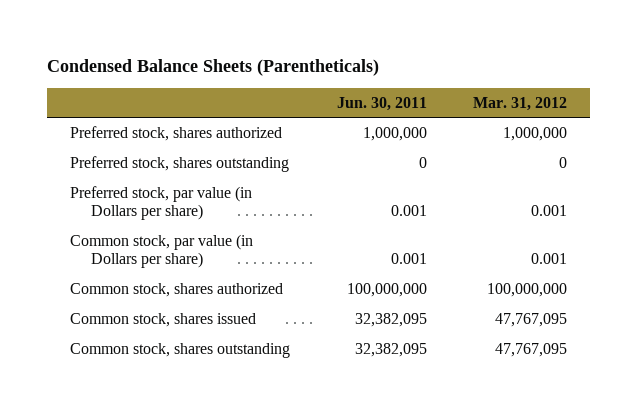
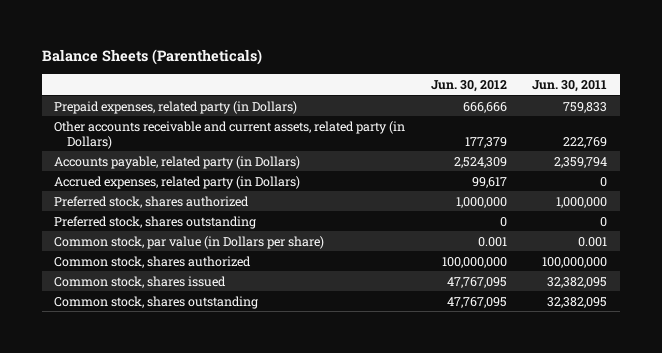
- Condensed Balance Sheets (Parentheticals)
+ Balance Sheets (Parentheticals)
- | Jun. 30, 2011 | Mar. 31, 2012
+ | Jun. 30, 2012 | Jun. 30, 2011
+ Prepaid expenses, related party (in Dollars) | 666,666 | 759,833
+ Other accounts receivable and current assets, related party (in Dollars) | 177,379 | 222,769
+ Accounts payable, related party (in Dollars) | 2,524,309 | 2,359,794
+ Accrued expenses, related party (in Dollars) | 99,617 | 0
- Preferred stock, par value (in Dollars per share) | 0.001 | 0.001

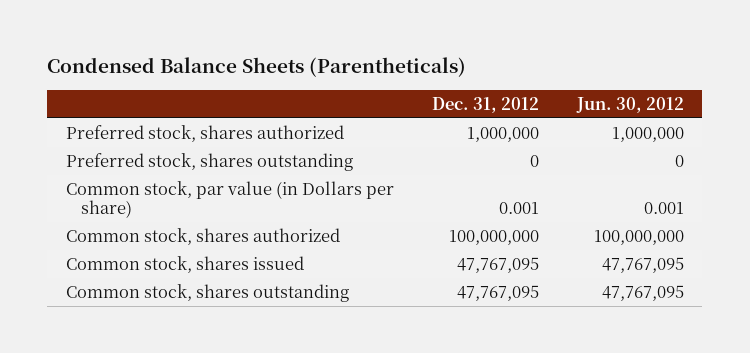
- Balance Sheets (Parentheticals)
+ Condensed Balance Sheets (Parentheticals)
- | Jun. 30, 2012 | Jun. 30, 2011
+ | Dec. 31, 2012 | Jun. 30, 2012
- Prepaid expenses, related party (in Dollars) | 666,666 | 759,833
- Other accounts receivable and current assets, related party (in Dollars) | 177,379 | 222,769
- Accounts payable, related party (in Dollars) | 2,524,309 | 2,359,794
- Accrued expenses, related party (in Dollars) | 99,617 | 0

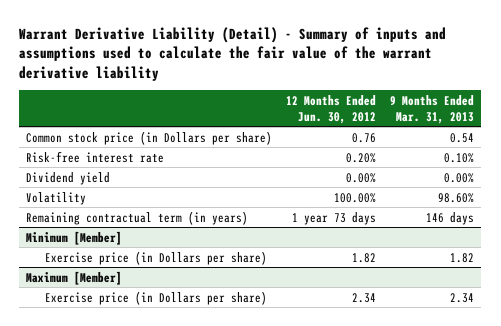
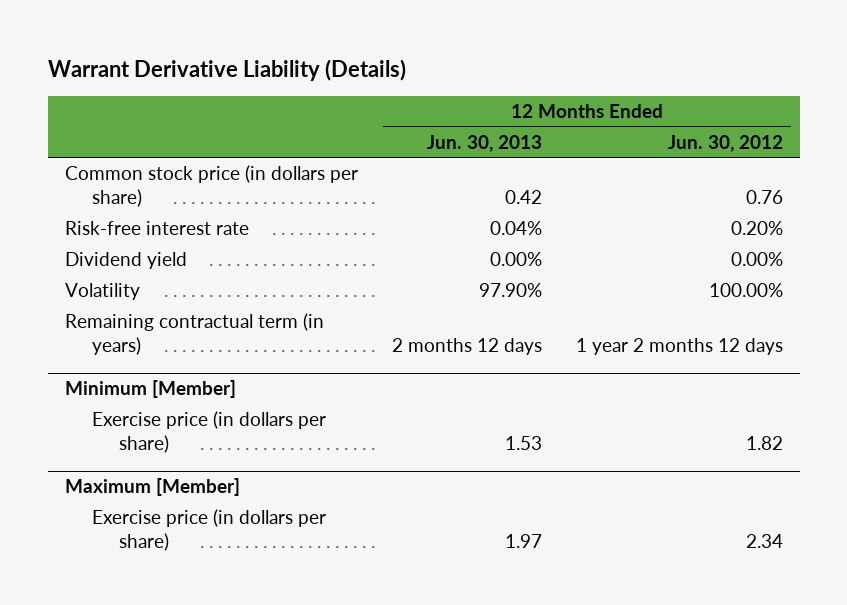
- Warrant Derivative Liability (Detail) - Summary of inputs and assumptions used to calculate the fair value of the warrant derivative liability
+ Warrant Derivative Liability (Details)
- | 12 Months Ended Jun. 30, 2012 | 9 Months Ended Mar. 31, 2013
+ | 12 Months Ended Jun. 30, 2013 | 12 Months Ended Jun. 30, 2012
- Common stock price (in Dollars per share) | 0.76 | 0.54
+ Common stock price (in dollars per share) | 0.42 | 0.76
- Remaining contractual term (in years) | 1 year 73 days | 146 days
+ Remaining contractual term (in years) | 2 months 12 days | 1 year 2 months 12 days
@ Minimum [Member]
- Exercise price (in Dollars per share) | 1.82 | 1.82
+ Exercise price (in dollars per share) | 1.53 | 1.82
@ Maximum [Member]
- Exercise price (in Dollars per share) | 2.34 | 2.34
+ Exercise price (in dollars per share) | 1.97 | 2.34

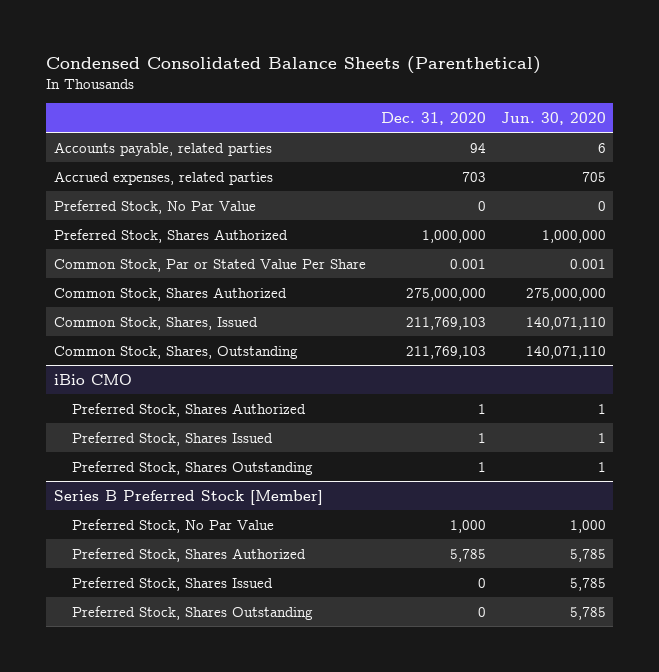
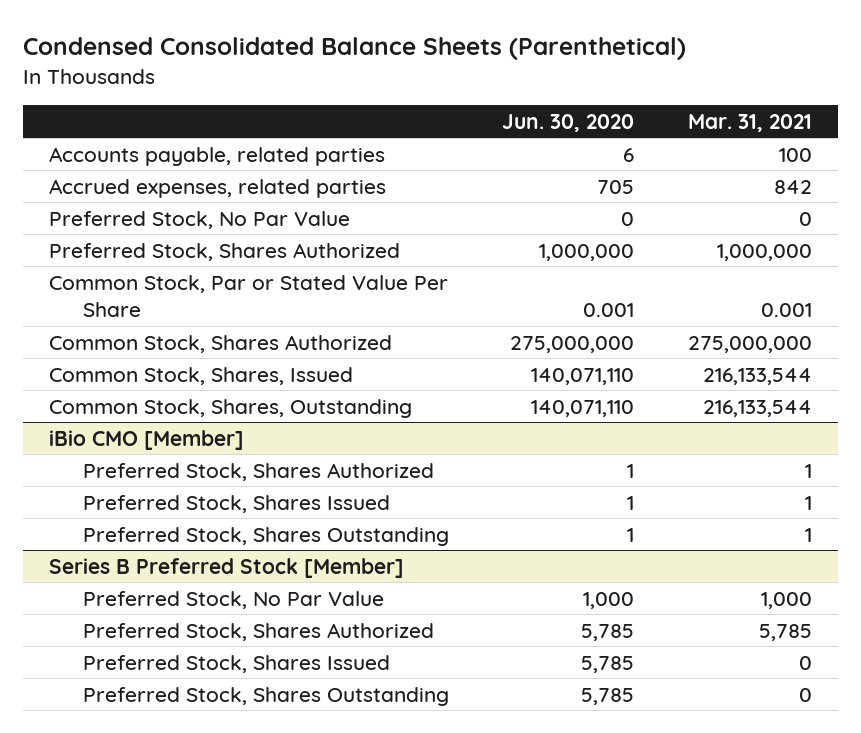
- | Dec. 31, 2020 | Jun. 30, 2020
+ | Jun. 30, 2020 | Mar. 31, 2021
- iBio CMO
+ iBio CMO [Member]

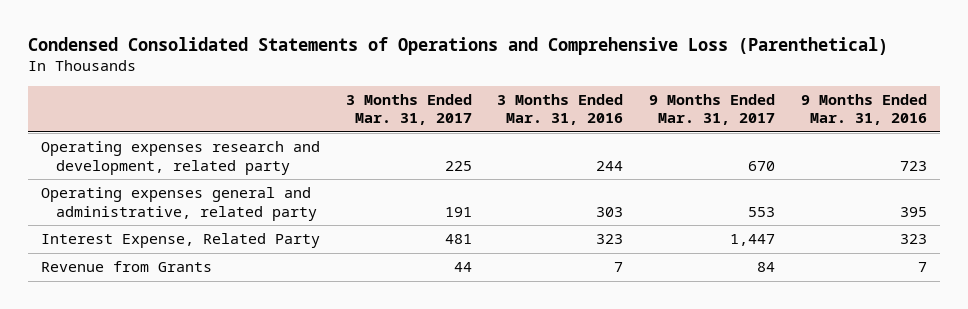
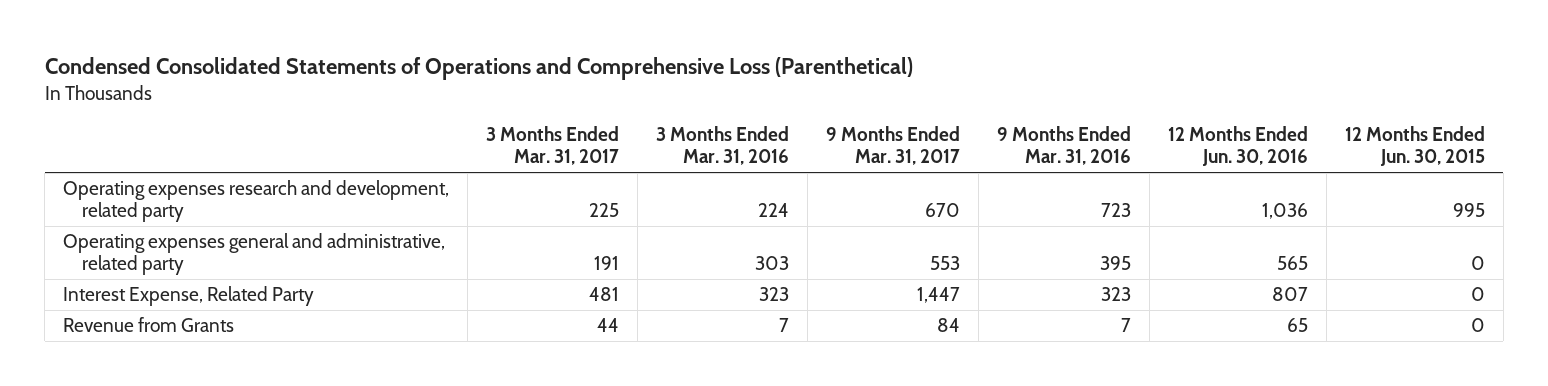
- | 3 Months Ended Mar. 31, 2017 | 3 Months Ended Mar. 31, 2016 | 9 Months Ended Mar. 31, 2017 | 9 Months Ended Mar. 31, 2016
+ | 3 Months Ended Mar. 31, 2017 | 3 Months Ended Mar. 31, 2016 | 9 Months Ended Mar. 31, 2017 | 9 Months Ended Mar. 31, 2016 | 12 Months Ended Jun. 30, 2016 | 12 Months Ended Jun. 30, 2015
- Operating expenses research and development, related party | 225 | 244 | 670 | 723
+ Operating expenses research and development, related party | 225 | 224 | 670 | 723 | 1,036 | 995

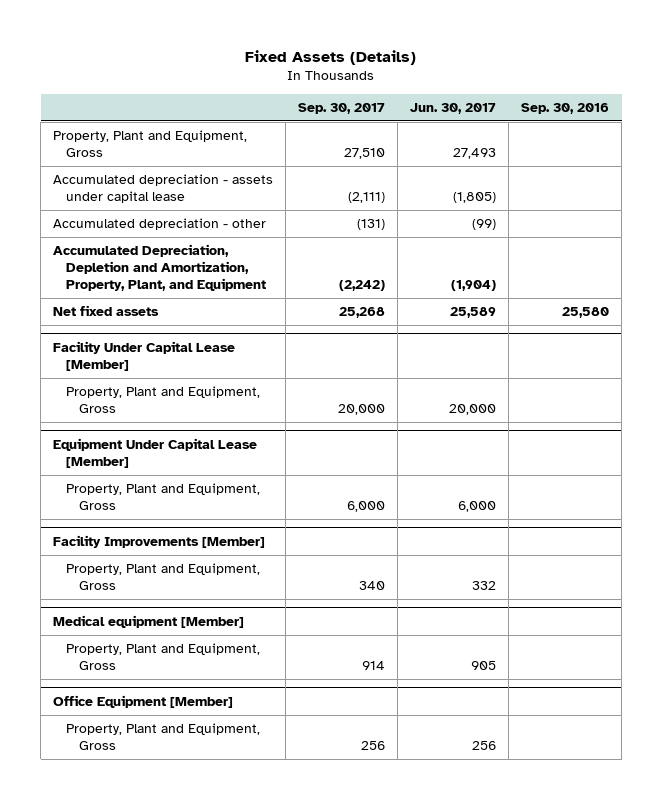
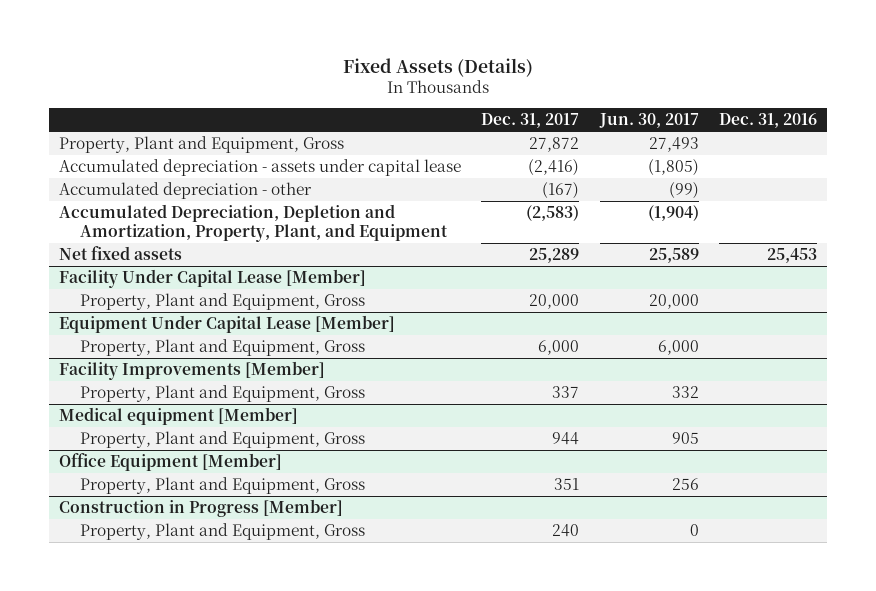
- | Sep. 30, 2017 | Jun. 30, 2017 | Sep. 30, 2016
+ | Dec. 31, 2017 | Jun. 30, 2017 | Dec. 31, 2016
+ Construction in Progress [Member]
+ Property, Plant and Equipment, Gross | 240 | 0 |

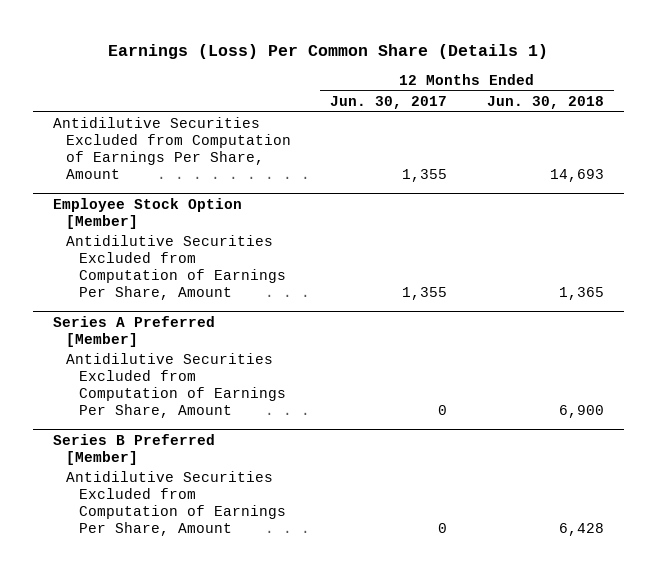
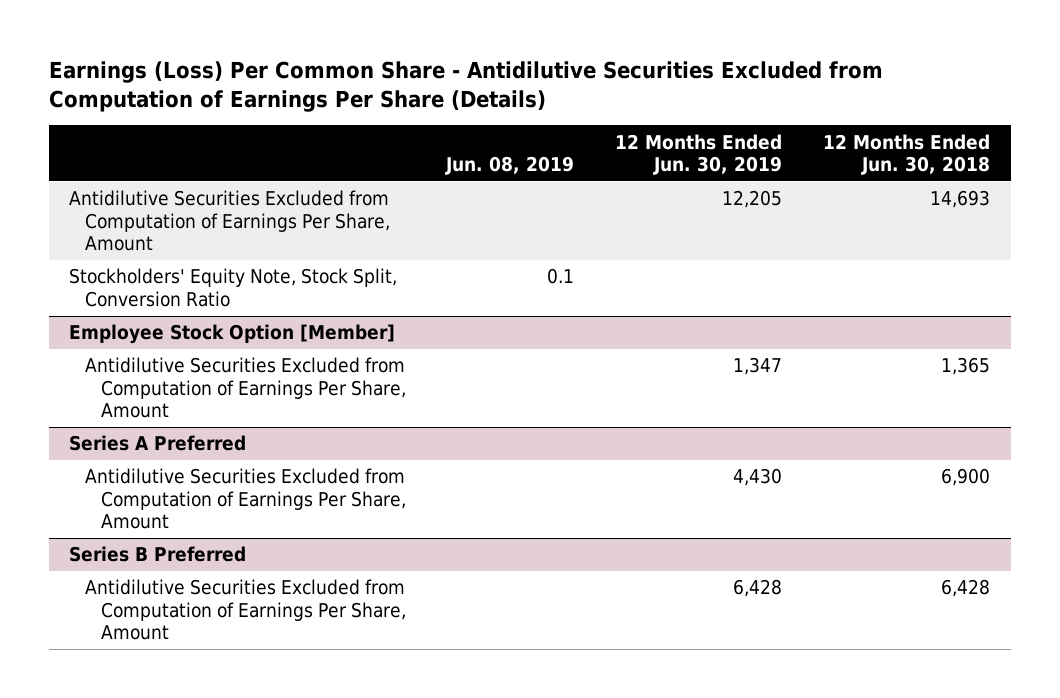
- Earnings (Loss) Per Common Share (Details 1)
+ Earnings (Loss) Per Common Share - Antidilutive Securities Excluded from Computation of Earnings Per Share (Details)
- | 12 Months Ended Jun. 30, 2017 | 12 Months Ended Jun. 30, 2018
+ | Jun. 08, 2019 | 12 Months Ended Jun. 30, 2019 | 12 Months Ended Jun. 30, 2018
+ Stockholders' Equity Note, Stock Split, Conversion Ratio | 0.1 | |
- Series A Preferred [Member]
+ Series A Preferred
- Series B Preferred [Member]
+ Series B Preferred

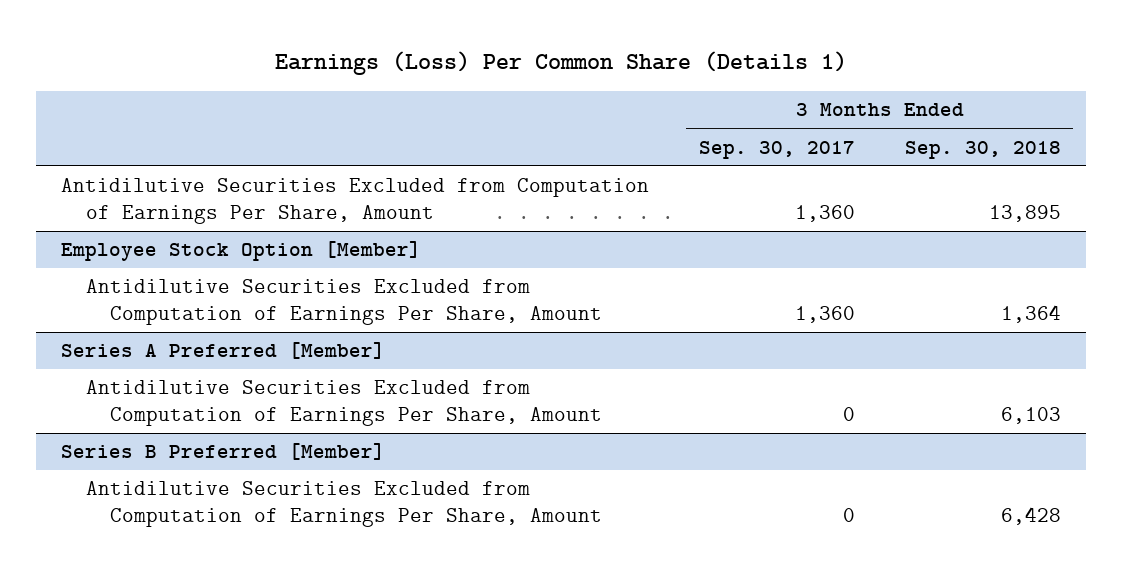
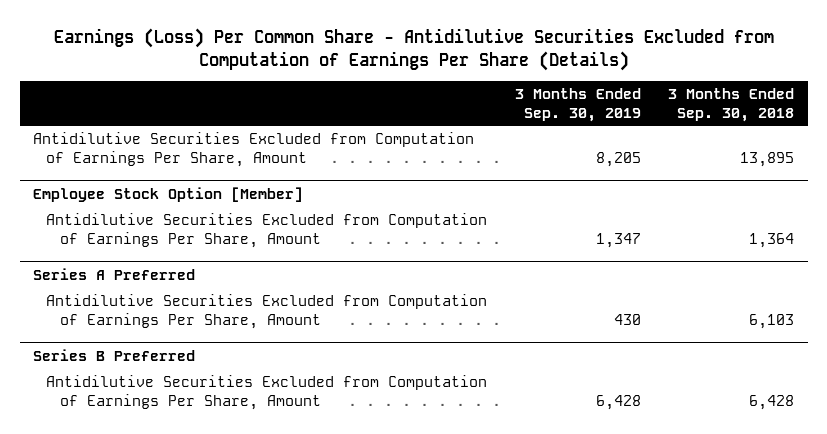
- Earnings (Loss) Per Common Share (Details 1)
+ Earnings (Loss) Per Common Share - Antidilutive Securities Excluded from Computation of Earnings Per Share (Details)
- | 3 Months Ended Sep. 30, 2017 | 3 Months Ended Sep. 30, 2018
+ | 3 Months Ended Sep. 30, 2019 | 3 Months Ended Sep. 30, 2018
- Series A Preferred [Member]
+ Series A Preferred
- Series B Preferred [Member]
+ Series B Preferred

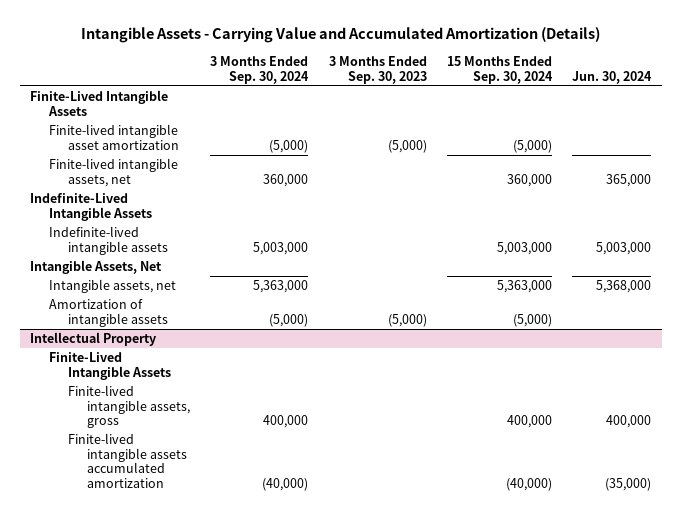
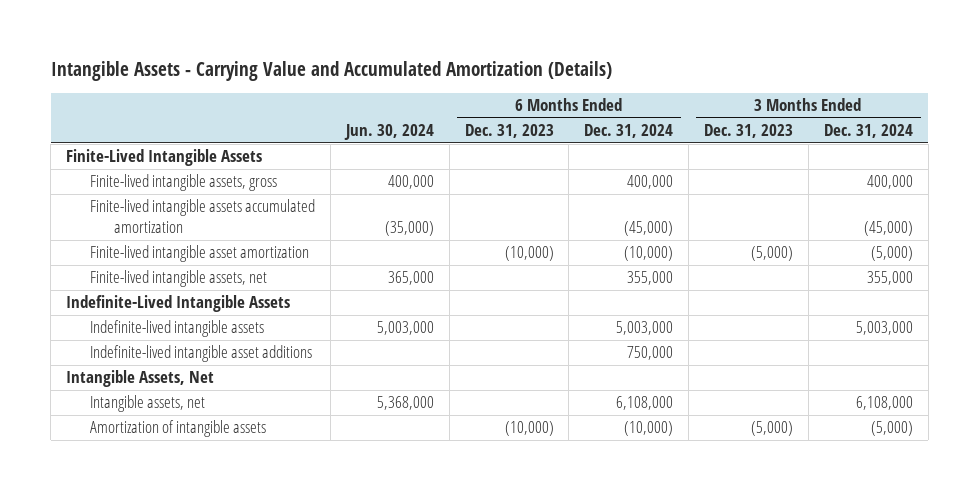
- | 3 Months Ended Sep. 30, 2024 | 3 Months Ended Sep. 30, 2023 | 15 Months Ended Sep. 30, 2024 | Jun. 30, 2024
+ | Jun. 30, 2024 | 6 Months Ended Dec. 31, 2023 | 6 Months Ended Dec. 31, 2024 | 3 Months Ended Dec. 31, 2023 | 3 Months Ended Dec. 31, 2024
+ Finite-lived intangible assets, gross | 400,000 | | 400,000 | | 400,000
+ Finite-lived intangible assets accumulated amortization | (35,000) | | (45,000) | | (45,000)
+ Indefinite-lived intangible asset additions | | | 750,000 | |
- Intellectual Property
- Finite-Lived Intangible Assets
- Finite-lived intangible assets, gross | 400,000 | | 400,000 | 400,000
- Finite-lived intangible assets accumulated amortization | (40,000) | | (40,000) | (35,000)

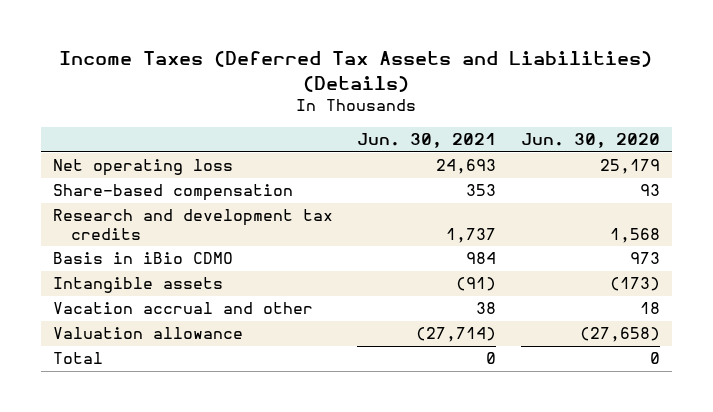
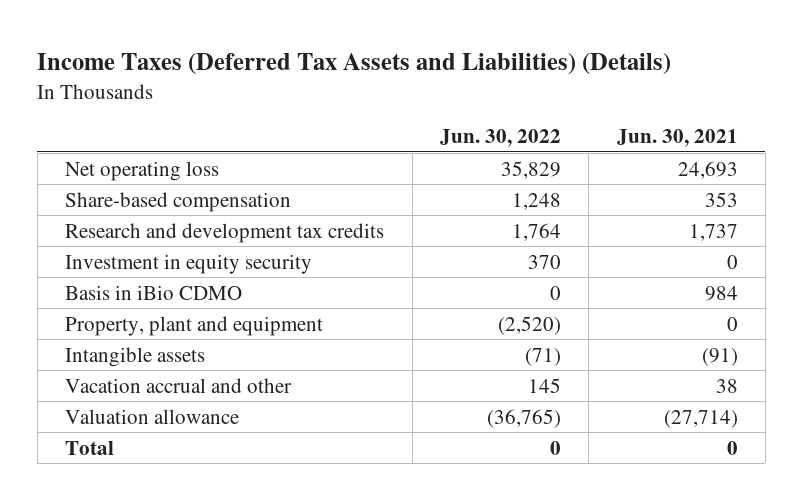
- | Jun. 30, 2021 | Jun. 30, 2020
+ | Jun. 30, 2022 | Jun. 30, 2021
+ Investment in equity security | 370 | 0
+ Property, plant and equipment | (2,520) | 0

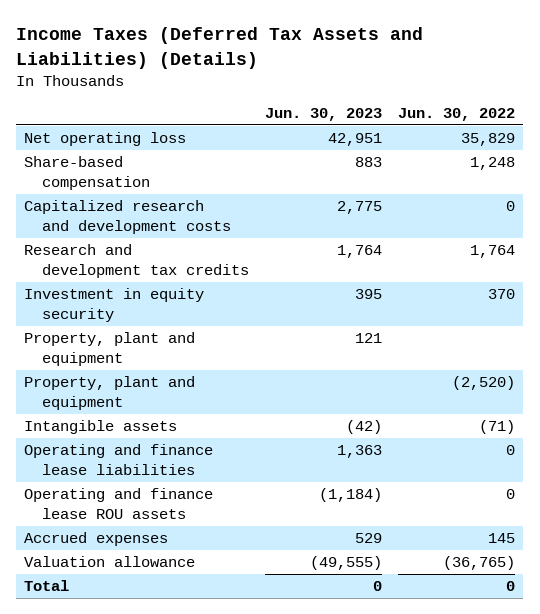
- | Jun. 30, 2022 | Jun. 30, 2021
+ | Jun. 30, 2023 | Jun. 30, 2022
+ Capitalized research and development costs | 2,775 | 0
- Basis in iBio CDMO | 0 | 984
+ Property, plant and equipment | 121 |
- Vacation accrual and other | 145 | 38
+ Operating and finance lease liabilities | 1,363 | 0
+ Operating and finance lease ROU assets | (1,184) | 0
+ Accrued expenses | 529 | 145

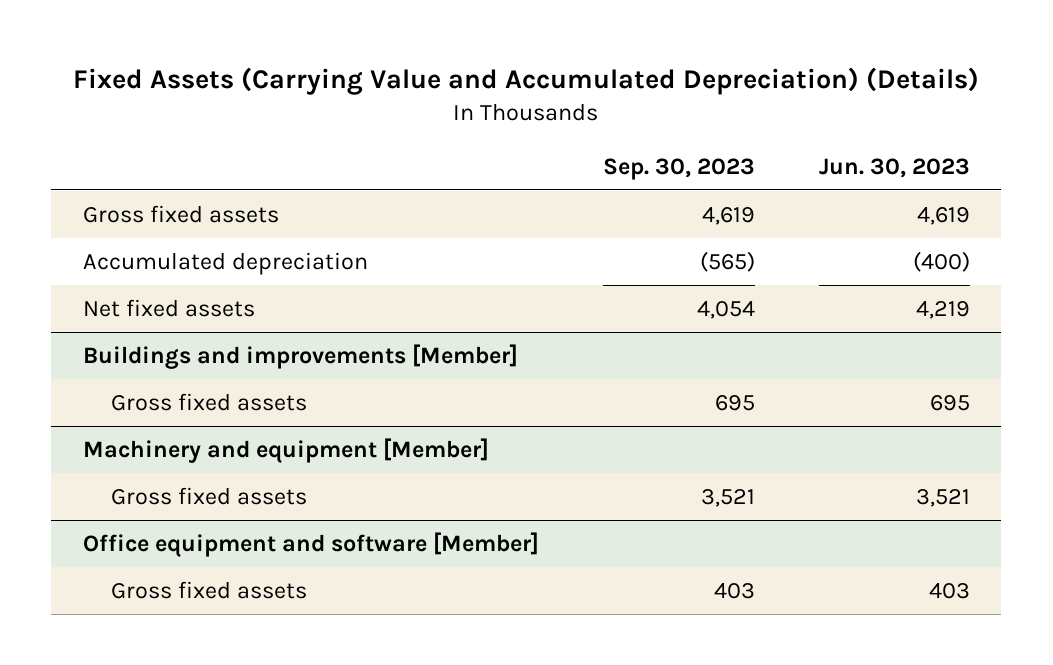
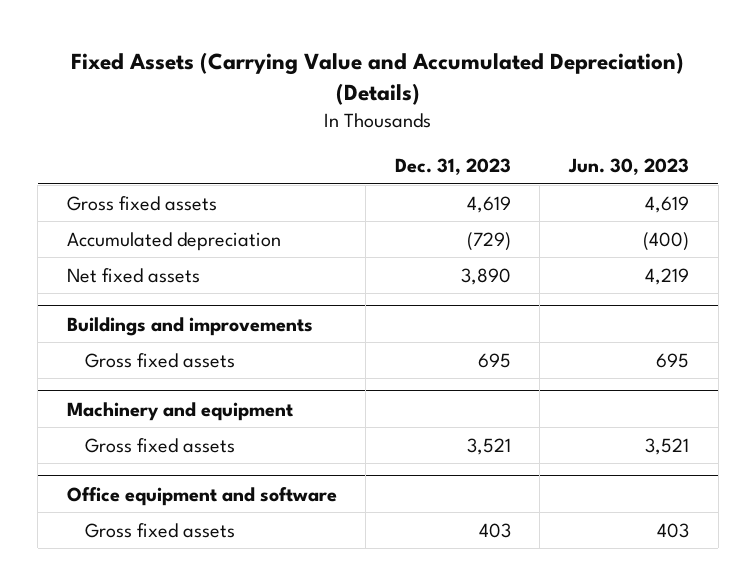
- | Sep. 30, 2023 | Jun. 30, 2023
+ | Dec. 31, 2023 | Jun. 30, 2023
- Buildings and improvements [Member]
+ Buildings and improvements
- Machinery and equipment [Member]
+ Machinery and equipment
- Office equipment and software [Member]
+ Office equipment and software

